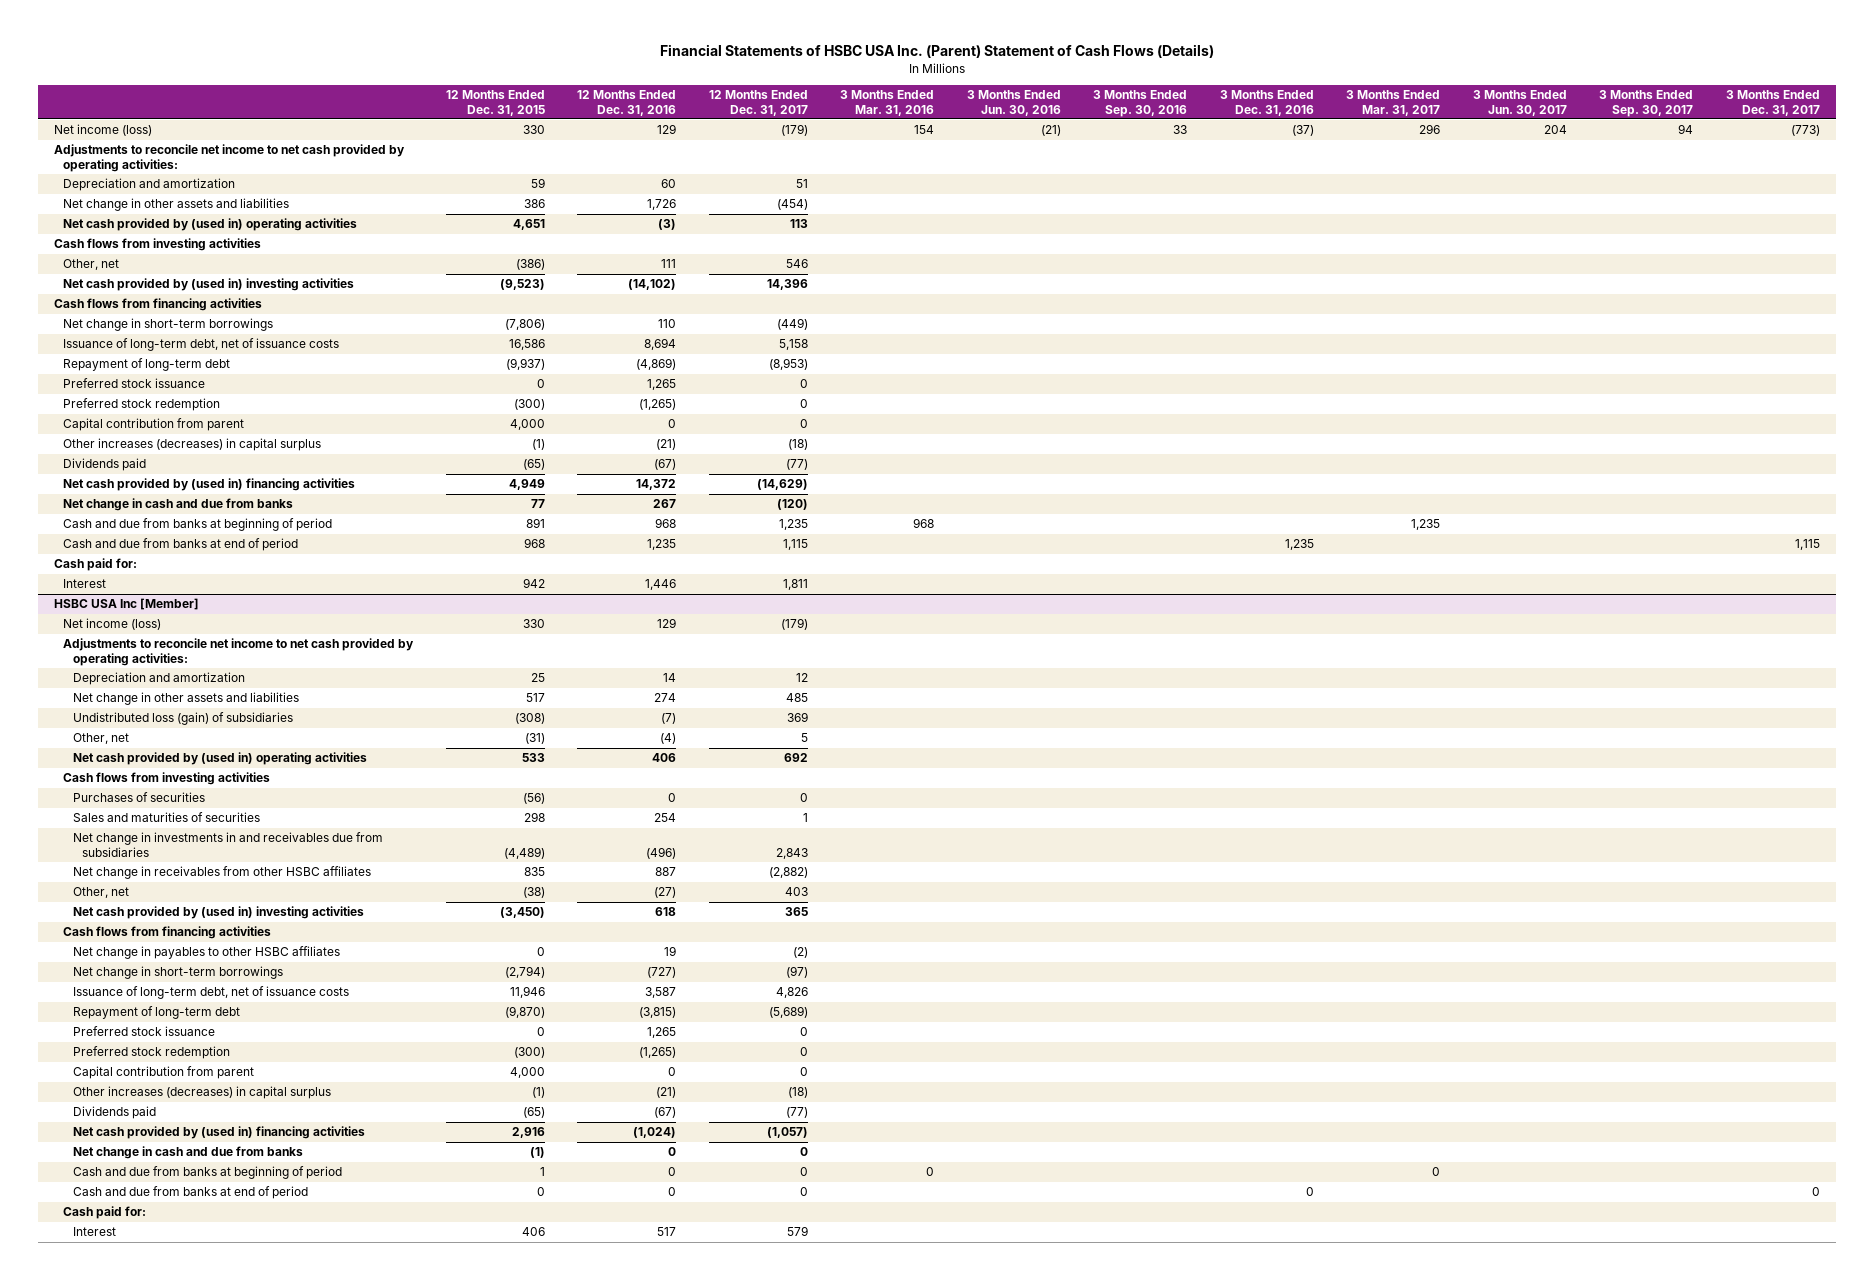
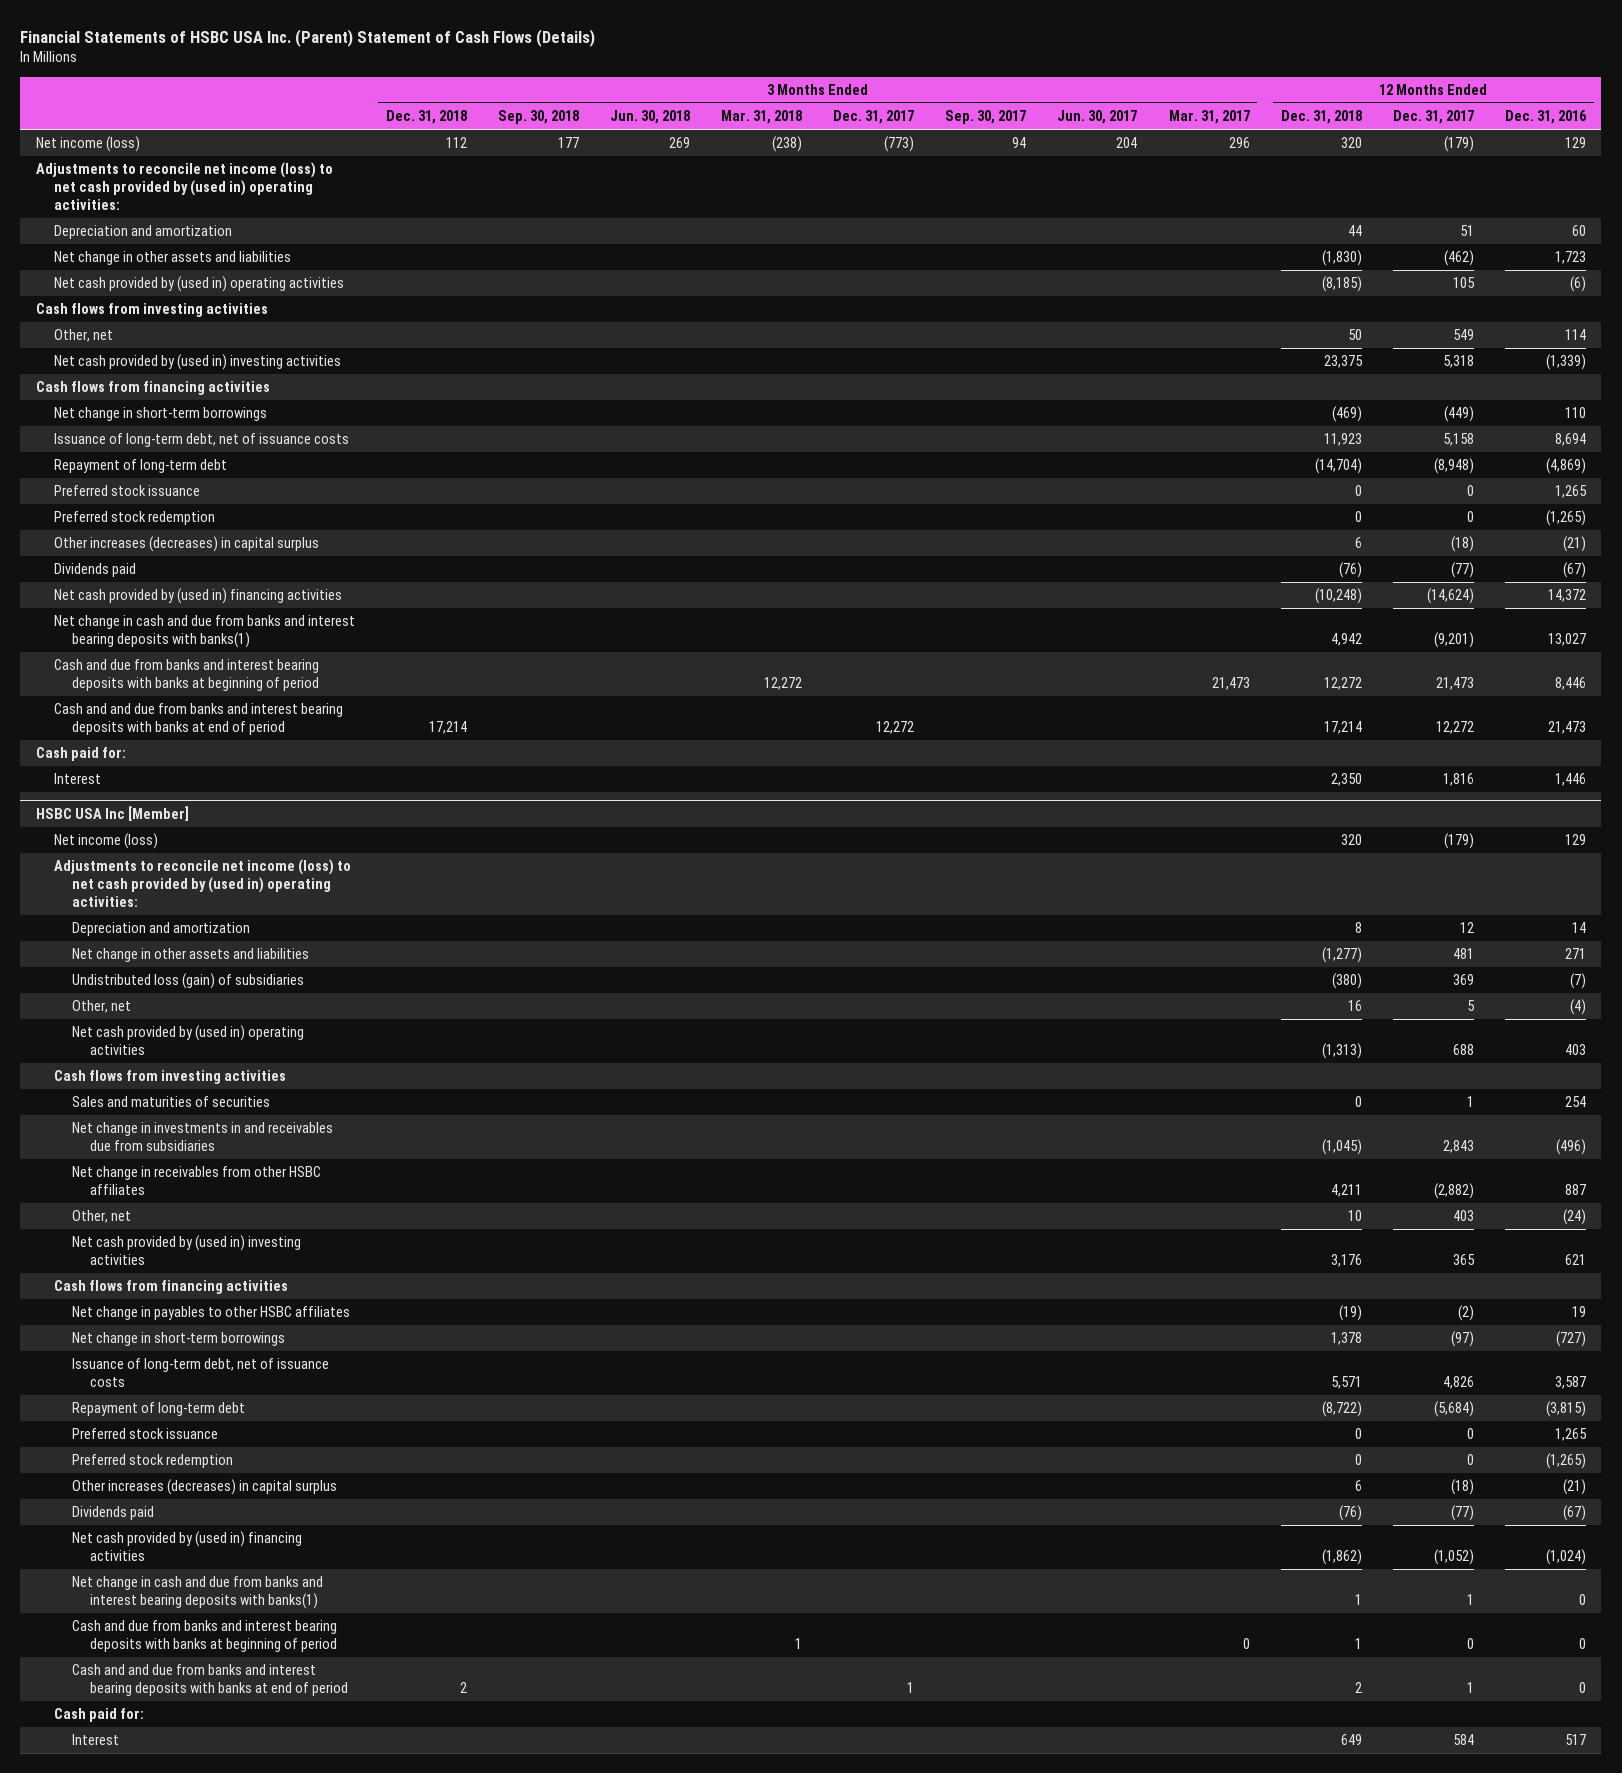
- | 12 Months Ended Dec. 31, 2015 | 12 Months Ended Dec. 31, 2016 | 12 Months Ended Dec. 31, 2017 | 3 Months Ended Mar. 31, 2016 | 3 Months Ended Jun. 30, 2016 | 3 Months Ended Sep. 30, 2016 | 3 Months Ended Dec. 31, 2016 | 3 Months Ended Mar. 31, 2017 | 3 Months Ended Jun. 30, 2017 | 3 Months Ended Sep. 30, 2017 | 3 Months Ended Dec. 31, 2017
+ | 3 Months Ended Dec. 31, 2018 | 3 Months Ended Sep. 30, 2018 | 3 Months Ended Jun. 30, 2018 | 3 Months Ended Mar. 31, 2018 | 3 Months Ended Dec. 31, 2017 | 3 Months Ended Sep. 30, 2017 | 3 Months Ended Jun. 30, 2017 | 3 Months Ended Mar. 31, 2017 | 12 Months Ended Dec. 31, 2018 | 12 Months Ended Dec. 31, 2017 | 12 Months Ended Dec. 31, 2016
- Adjustments to reconcile net income to net cash provided by operating activities:
+ Adjustments to reconcile net income (loss) to net cash provided by (used in) operating activities:
- Net change in other assets and liabilities | 386 | 1,726 | (454) | | | | | | | |
- Net cash provided by (used in) operating activities | 4,651 | (3) | 113 | | | | | | | |
+ Net change in other assets and liabilities | | | | | | | | | (1,830) | (462) | 1,723
+ Net cash provided by (used in) operating activities | | | | | | | | | (8,185) | 105 | (6)
- Other, net | (386) | 111 | 546 | | | | | | | |
- Net cash provided by (used in) investing activities | (9,523) | (14,102) | 14,396 | | | | | | | |
+ Other, net | | | | | | | | | 50 | 549 | 114
+ Net cash provided by (used in) investing activities | | | | | | | | | 23,375 | 5,318 | (1,339)
- Repayment of long-term debt | (9,937) | (4,869) | (8,953) | | | | | | | |
+ Repayment of long-term debt | | | | | | | | | (14,704) | (8,948) | (4,869)
- Capital contribution from parent | 4,000 | 0 | 0 | | | | | | | |
- Net cash provided by (used in) financing activities | 4,949 | 14,372 | (14,629) | | | | | | | |
- Net change in cash and due from banks | 77 | 267 | (120) | | | | | | | |
- Cash and due from banks at beginning of period | 891 | 968 | 1,235 | 968 | | | | 1,235 | | |
- Cash and due from banks at end of period | 968 | 1,235 | 1,115 | | | | 1,235 | | | | 1,115
+ Net cash provided by (used in) financing activities | | | | | | | | | (10,248) | (14,624) | 14,372
+ Net change in cash and due from banks and interest bearing deposits with banks(1) | | | | | | | | | 4,942 | (9,201) | 13,027
+ Cash and due from banks and interest bearing deposits with banks at beginning of period | | | | 12,272 | | | | 21,473 | 12,272 | 21,473 | 8,446
+ Cash and and due from banks and interest bearing deposits with banks at end of period | 17,214 | | | | 12,272 | | | | 17,214 | 12,272 | 21,473
- Interest | 942 | 1,446 | 1,811 | | | | | | | |
+ Interest | | | | | | | | | 2,350 | 1,816 | 1,446
@ HSBC USA Inc [Member]
- Adjustments to reconcile net income to net cash provided by operating activities:
+ Adjustments to reconcile net income (loss) to net cash provided by (used in) operating activities:
- Net change in other assets and liabilities | 517 | 274 | 485 | | | | | | | |
+ Net change in other assets and liabilities | | | | | | | | | (1,277) | 481 | 271
- Net cash provided by (used in) operating activities | 533 | 406 | 692 | | | | | | | |
+ Net cash provided by (used in) operating activities | | | | | | | | | (1,313) | 688 | 403
- Purchases of securities | (56) | 0 | 0 | | | | | | | |
- Other, net | (38) | (27) | 403 | | | | | | | |
- Net cash provided by (used in) investing activities | (3,450) | 618 | 365 | | | | | | | |
+ Other, net | | | | | | | | | 10 | 403 | (24)
+ Net cash provided by (used in) investing activities | | | | | | | | | 3,176 | 365 | 621
- Repayment of long-term debt | (9,870) | (3,815) | (5,689) | | | | | | | |
+ Repayment of long-term debt | | | | | | | | | (8,722) | (5,684) | (3,815)
- Capital contribution from parent | 4,000 | 0 | 0 | | | | | | | |
- Net cash provided by (used in) financing activities | 2,916 | (1,024) | (1,057) | | | | | | | |
- Net change in cash and due from banks | (1) | 0 | 0 | | | | | | | |
- Cash and due from banks at beginning of period | 1 | 0 | 0 | 0 | | | | 0 | | |
- Cash and due from banks at end of period | 0 | 0 | 0 | | | | 0 | | | | 0
+ Net cash provided by (used in) financing activities | | | | | | | | | (1,862) | (1,052) | (1,024)
+ Net change in cash and due from banks and interest bearing deposits with banks(1) | | | | | | | | | 1 | 1 | 0
+ Cash and due from banks and interest bearing deposits with banks at beginning of period | | | | 1 | | | | 0 | 1 | 0 | 0
+ Cash and and due from banks and interest bearing deposits with banks at end of period | 2 | | | | 1 | | | | 2 | 1 | 0
- Interest | 406 | 517 | 579 | | | | | | | |
+ Interest | | | | | | | | | 649 | 584 | 517

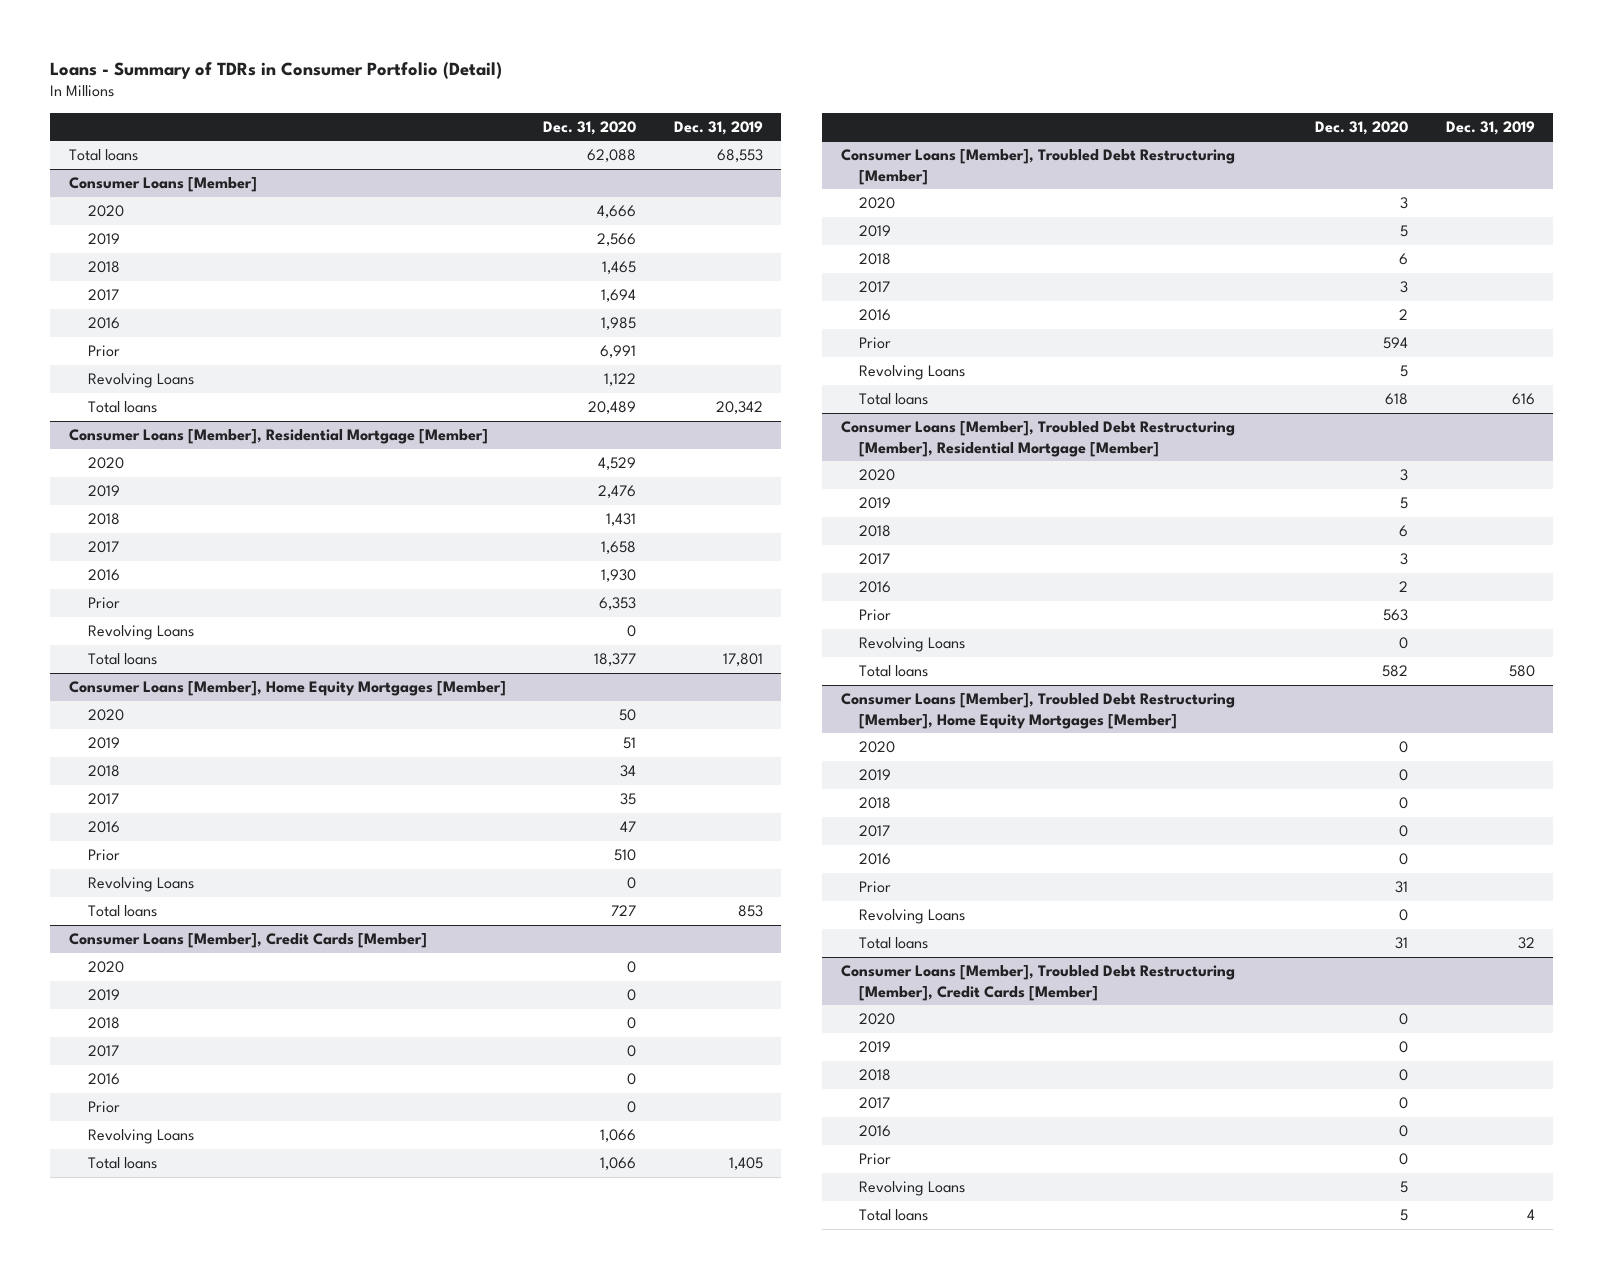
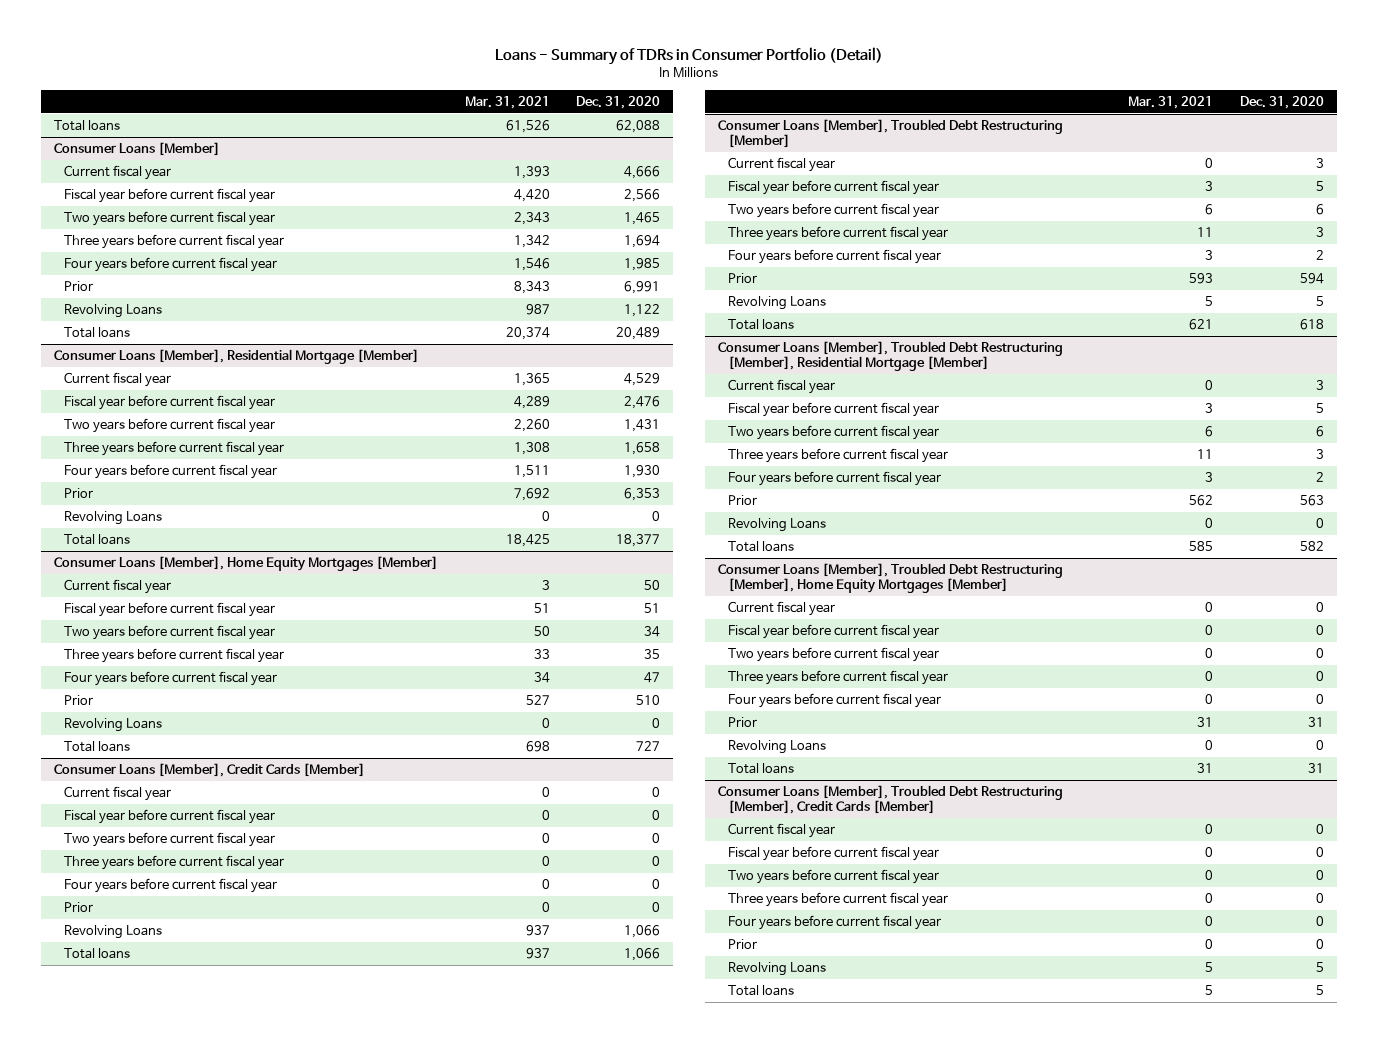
- | Dec. 31, 2020 | Dec. 31, 2019
+ | Mar. 31, 2021 | Dec. 31, 2020
@ Consumer Loans [Member]
- 2020 | 4,666 |
- 2019 | 2,566 |
- 2018 | 1,465 |
- 2017 | 1,694 |
- 2016 | 1,985 |
+ Current fiscal year | 1,393 | 4,666
+ Fiscal year before current fiscal year | 4,420 | 2,566
+ Two years before current fiscal year | 2,343 | 1,465
+ Three years before current fiscal year | 1,342 | 1,694
+ Four years before current fiscal year | 1,546 | 1,985
@ Consumer Loans [Member], Residential Mortgage [Member]
- 2020 | 4,529 |
- 2019 | 2,476 |
- 2018 | 1,431 |
- 2017 | 1,658 |
- 2016 | 1,930 |
+ Current fiscal year | 1,365 | 4,529
+ Fiscal year before current fiscal year | 4,289 | 2,476
+ Two years before current fiscal year | 2,260 | 1,431
+ Three years before current fiscal year | 1,308 | 1,658
+ Four years before current fiscal year | 1,511 | 1,930
@ Consumer Loans [Member], Home Equity Mortgages [Member]
- 2020 | 50 |
- 2019 | 51 |
- 2018 | 34 |
- 2017 | 35 |
- 2016 | 47 |
+ Current fiscal year | 3 | 50
+ Fiscal year before current fiscal year | 51 | 51
+ Two years before current fiscal year | 50 | 34
+ Three years before current fiscal year | 33 | 35
+ Four years before current fiscal year | 34 | 47
@ Consumer Loans [Member], Credit Cards [Member]
- 2020 | 0 |
- 2019 | 0 |
- 2018 | 0 |
- 2017 | 0 |
- 2016 | 0 |
+ Current fiscal year | 0 | 0
+ Fiscal year before current fiscal year | 0 | 0
+ Two years before current fiscal year | 0 | 0
+ Three years before current fiscal year | 0 | 0
+ Four years before current fiscal year | 0 | 0
@ Consumer Loans [Member], Troubled Debt Restructuring [Member]
- 2020 | 3 |
- 2019 | 5 |
- 2018 | 6 |
- 2017 | 3 |
- 2016 | 2 |
+ Current fiscal year | 0 | 3
+ Fiscal year before current fiscal year | 3 | 5
+ Two years before current fiscal year | 6 | 6
+ Three years before current fiscal year | 11 | 3
+ Four years before current fiscal year | 3 | 2
@ Consumer Loans [Member], Troubled Debt Restructuring [Member], Residential Mortgage [Member]
- 2020 | 3 |
- 2019 | 5 |
- 2018 | 6 |
- 2017 | 3 |
- 2016 | 2 |
+ Current fiscal year | 0 | 3
+ Fiscal year before current fiscal year | 3 | 5
+ Two years before current fiscal year | 6 | 6
+ Three years before current fiscal year | 11 | 3
+ Four years before current fiscal year | 3 | 2
@ Consumer Loans [Member], Troubled Debt Restructuring [Member], Home Equity Mortgages [Member]
- 2020 | 0 |
- 2019 | 0 |
- 2018 | 0 |
- 2017 | 0 |
- 2016 | 0 |
+ Current fiscal year | 0 | 0
+ Fiscal year before current fiscal year | 0 | 0
+ Two years before current fiscal year | 0 | 0
+ Three years before current fiscal year | 0 | 0
+ Four years before current fiscal year | 0 | 0
@ Consumer Loans [Member], Troubled Debt Restructuring [Member], Credit Cards [Member]
- 2020 | 0 |
- 2019 | 0 |
- 2018 | 0 |
- 2017 | 0 |
- 2016 | 0 |
+ Current fiscal year | 0 | 0
+ Fiscal year before current fiscal year | 0 | 0
+ Two years before current fiscal year | 0 | 0
+ Three years before current fiscal year | 0 | 0
+ Four years before current fiscal year | 0 | 0

